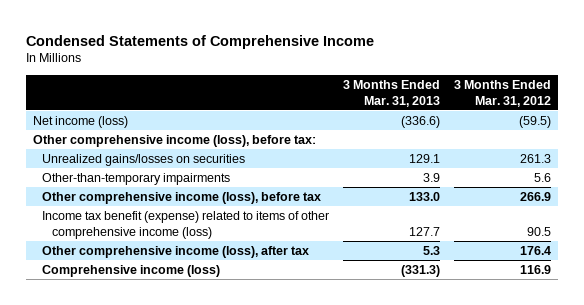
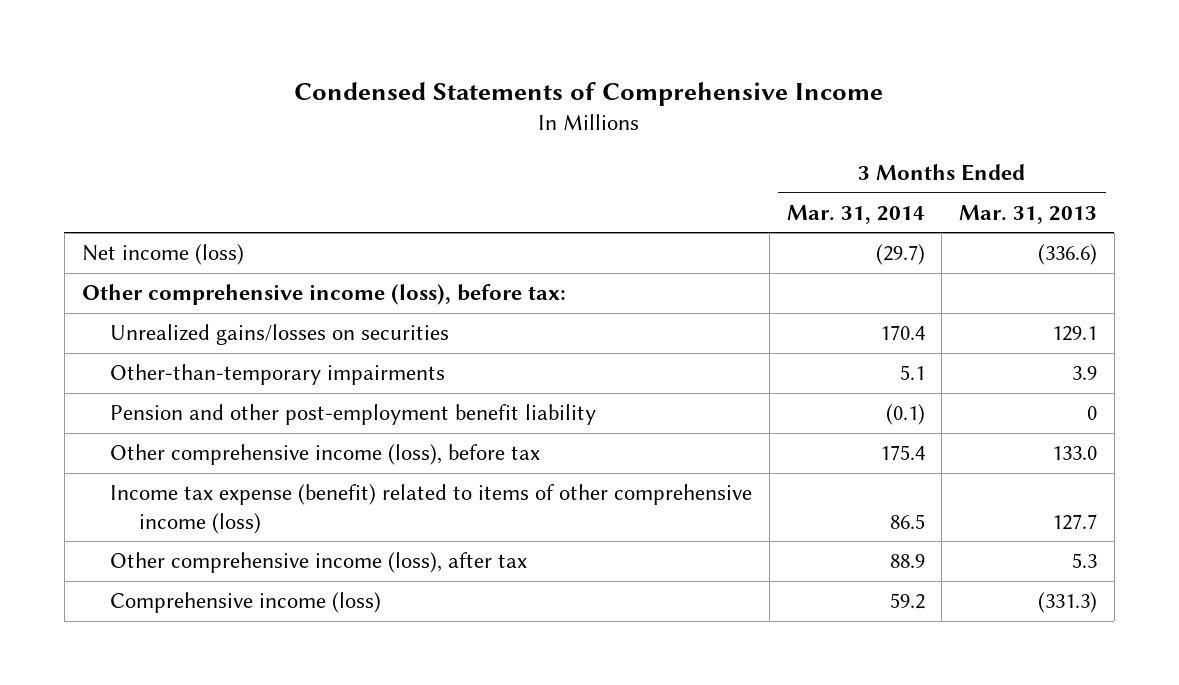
- | 3 Months Ended Mar. 31, 2013 | 3 Months Ended Mar. 31, 2012
+ | 3 Months Ended Mar. 31, 2014 | 3 Months Ended Mar. 31, 2013
+ Pension and other post-employment benefit liability | (0.1) | 0
- Income tax benefit (expense) related to items of other comprehensive income (loss) | 127.7 | 90.5
+ Income tax expense (benefit) related to items of other comprehensive income (loss) | 86.5 | 127.7

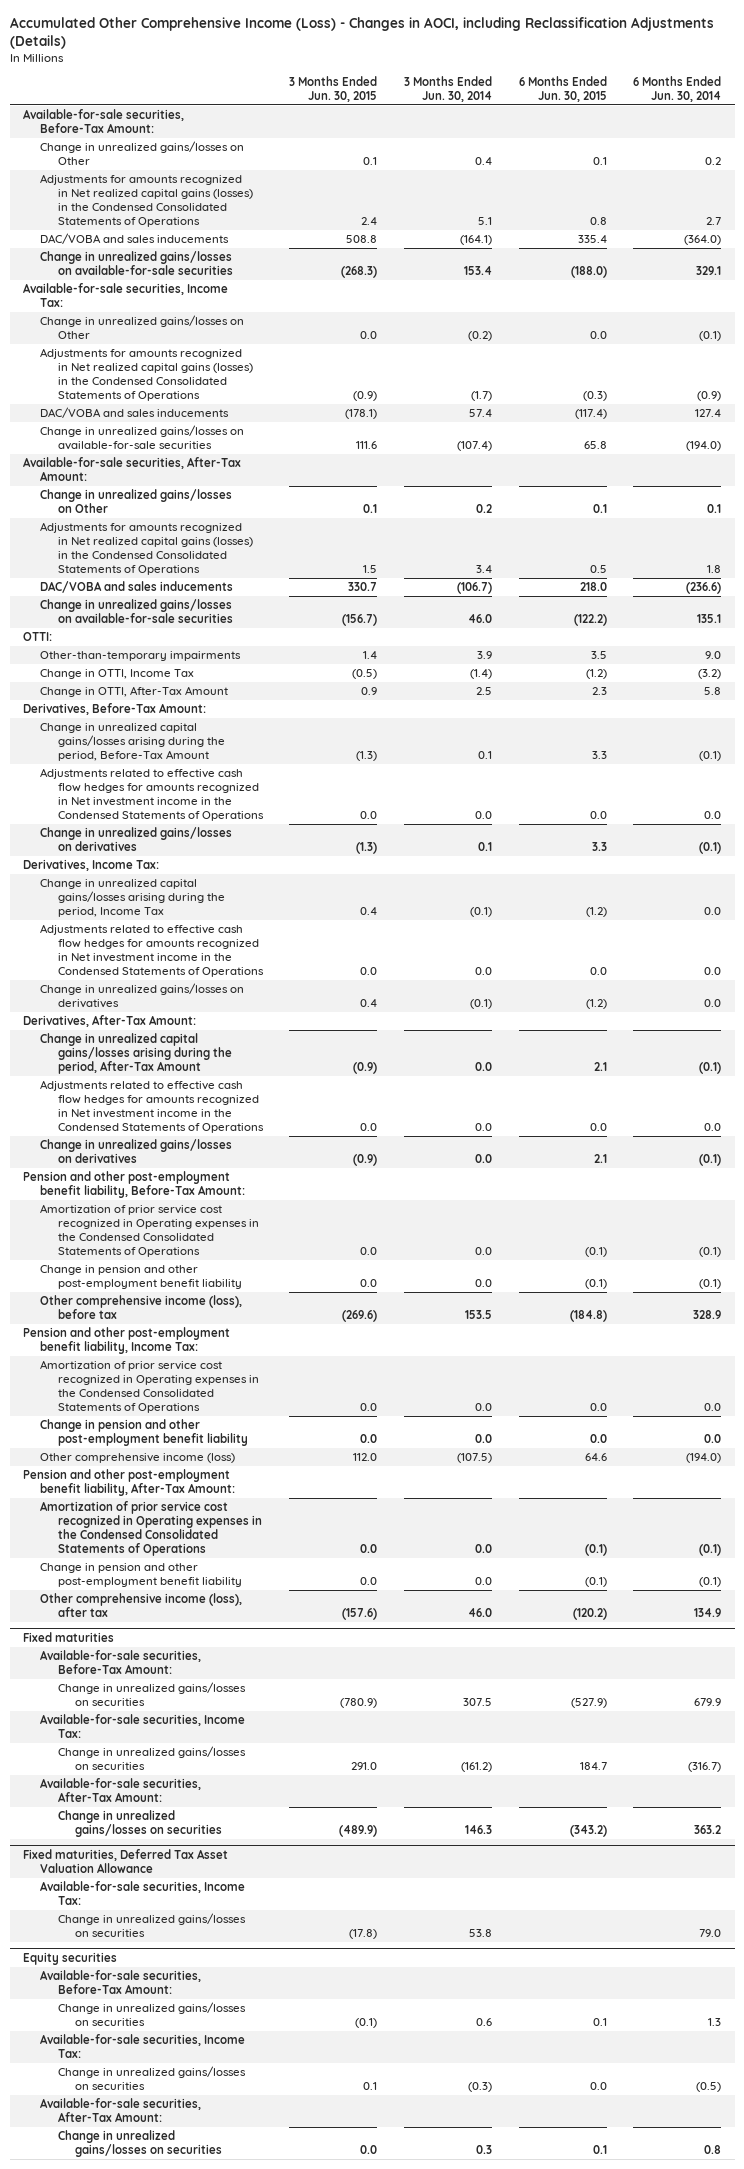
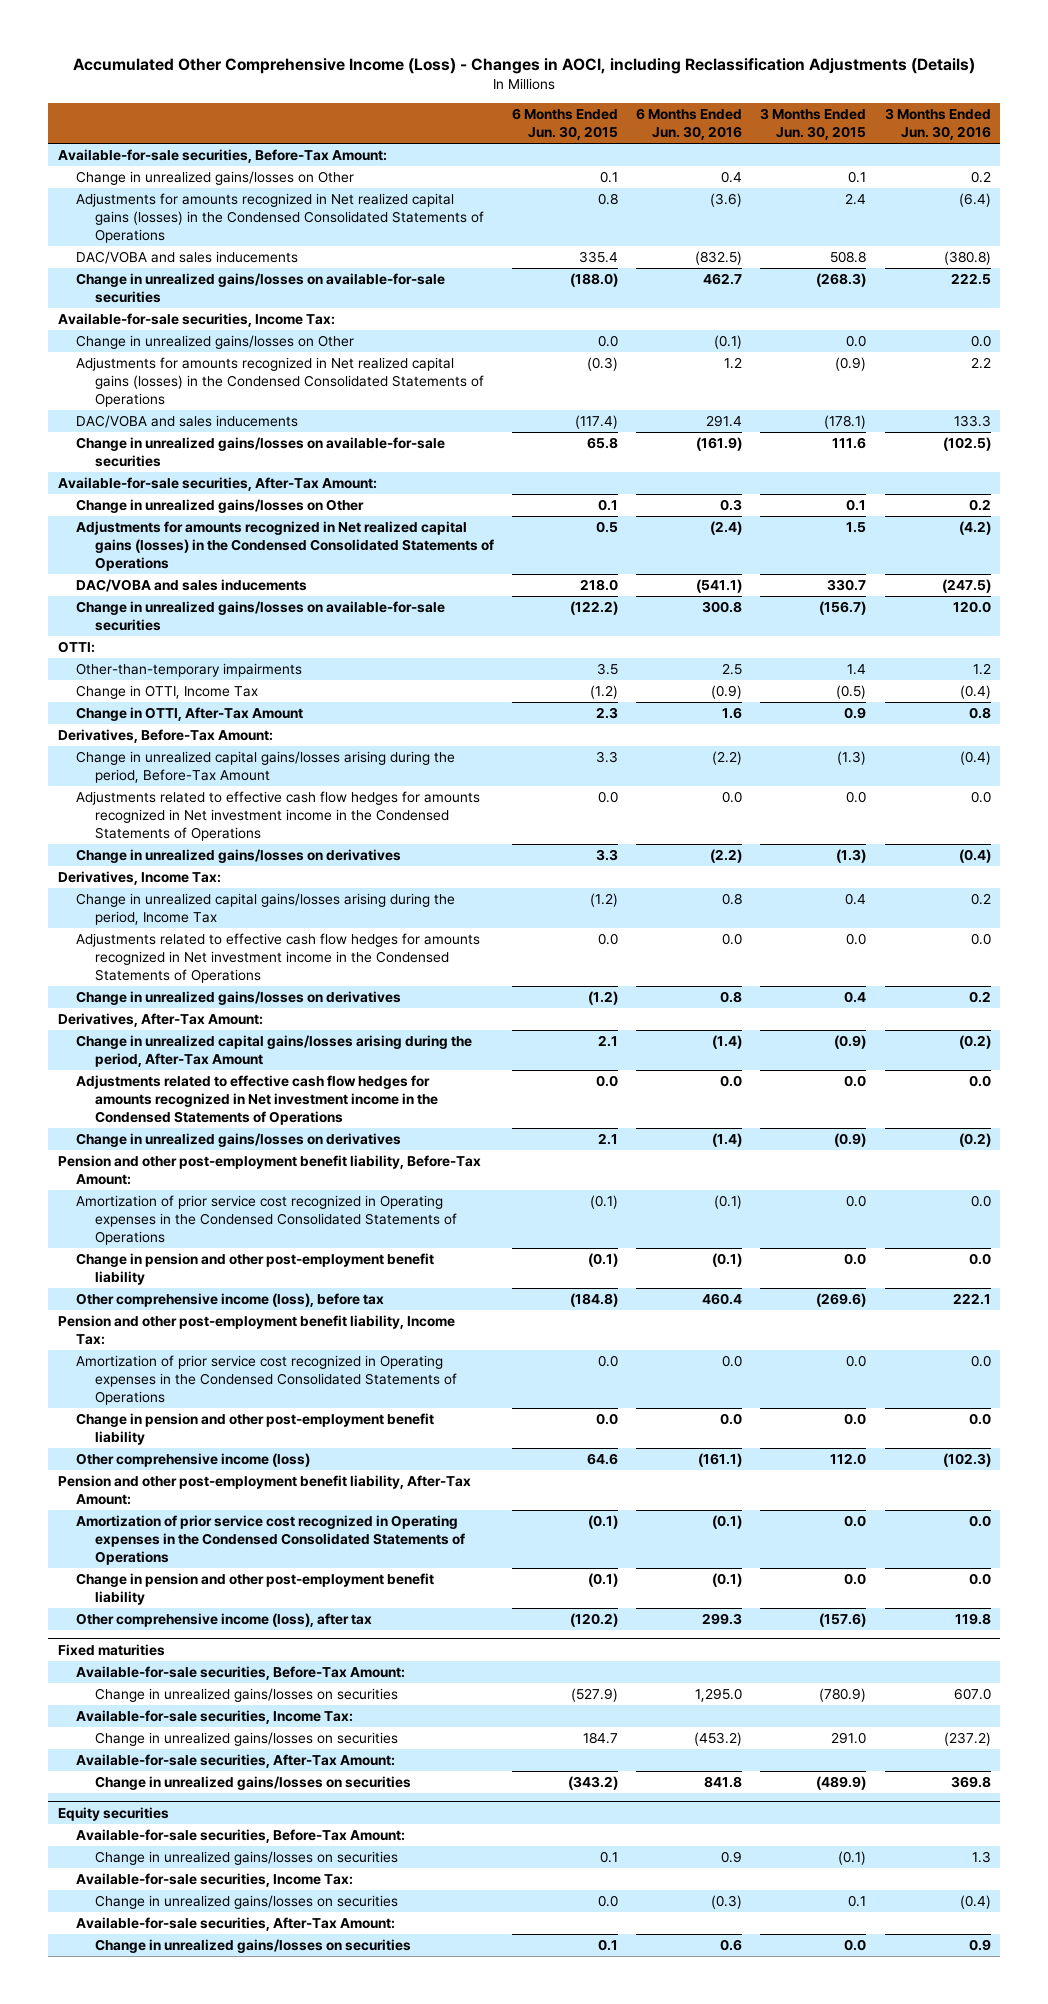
- | 3 Months Ended Jun. 30, 2015 | 3 Months Ended Jun. 30, 2014 | 6 Months Ended Jun. 30, 2015 | 6 Months Ended Jun. 30, 2014
+ | 6 Months Ended Jun. 30, 2015 | 6 Months Ended Jun. 30, 2016 | 3 Months Ended Jun. 30, 2015 | 3 Months Ended Jun. 30, 2016
- Fixed maturities, Deferred Tax Asset Valuation Allowance
- Available-for-sale securities, Income Tax:
- Change in unrealized gains/losses on securities | (17.8) | 53.8 | | 79.0

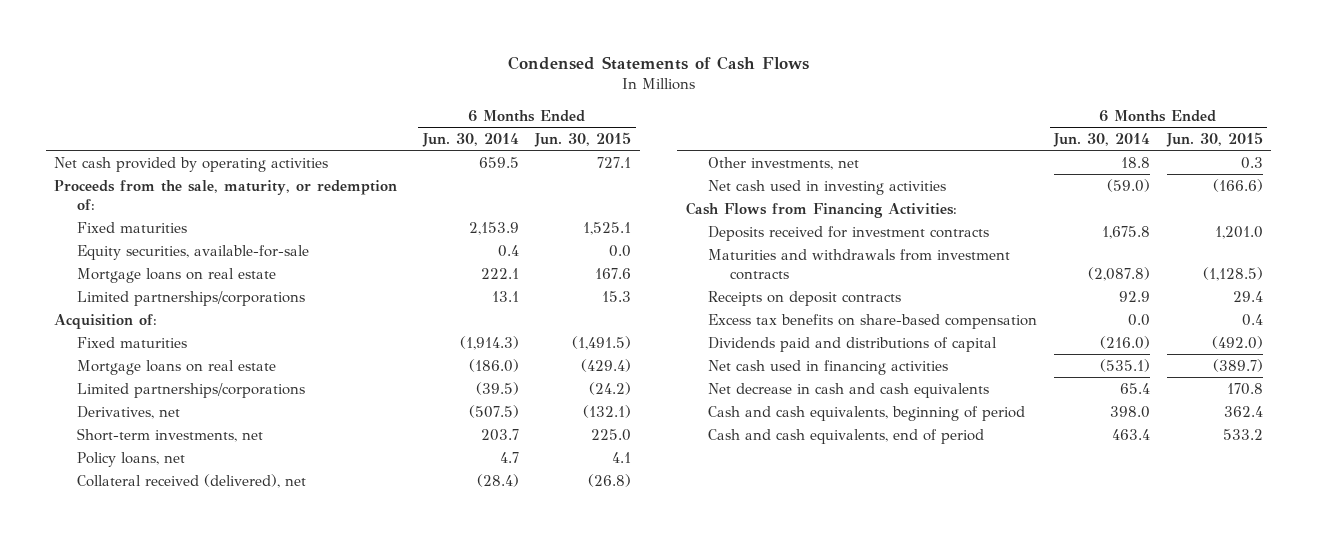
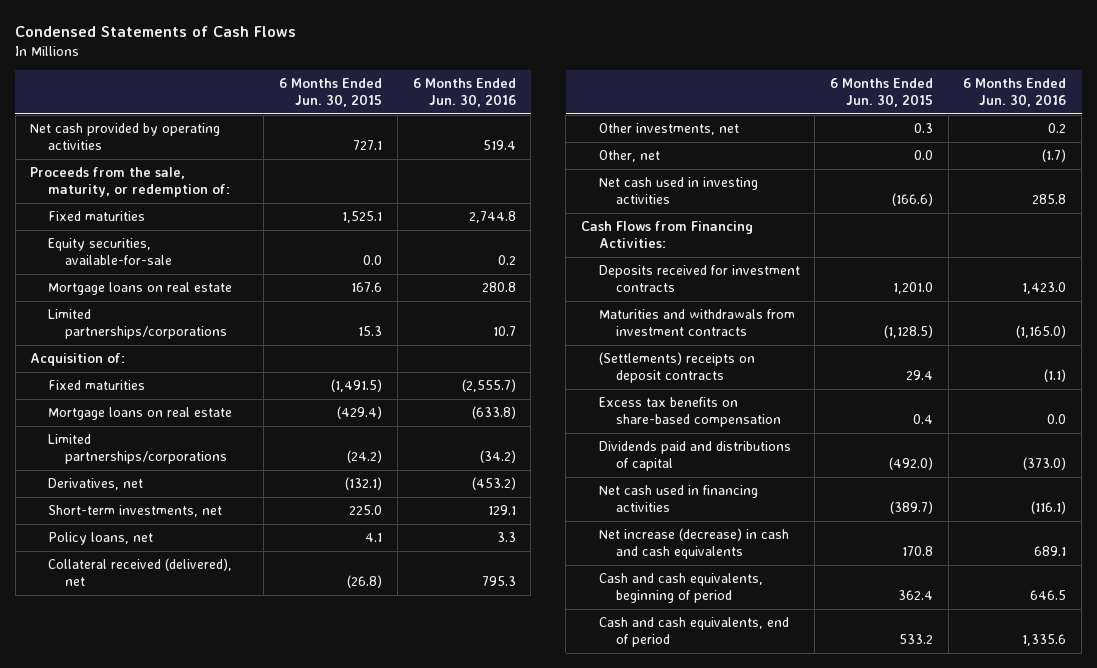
- | 6 Months Ended Jun. 30, 2014 | 6 Months Ended Jun. 30, 2015
+ | 6 Months Ended Jun. 30, 2015 | 6 Months Ended Jun. 30, 2016
+ Other, net | 0.0 | (1.7)
- Receipts on deposit contracts | 92.9 | 29.4
+ (Settlements) receipts on deposit contracts | 29.4 | (1.1)
- Net decrease in cash and cash equivalents | 65.4 | 170.8
+ Net increase (decrease) in cash and cash equivalents | 170.8 | 689.1

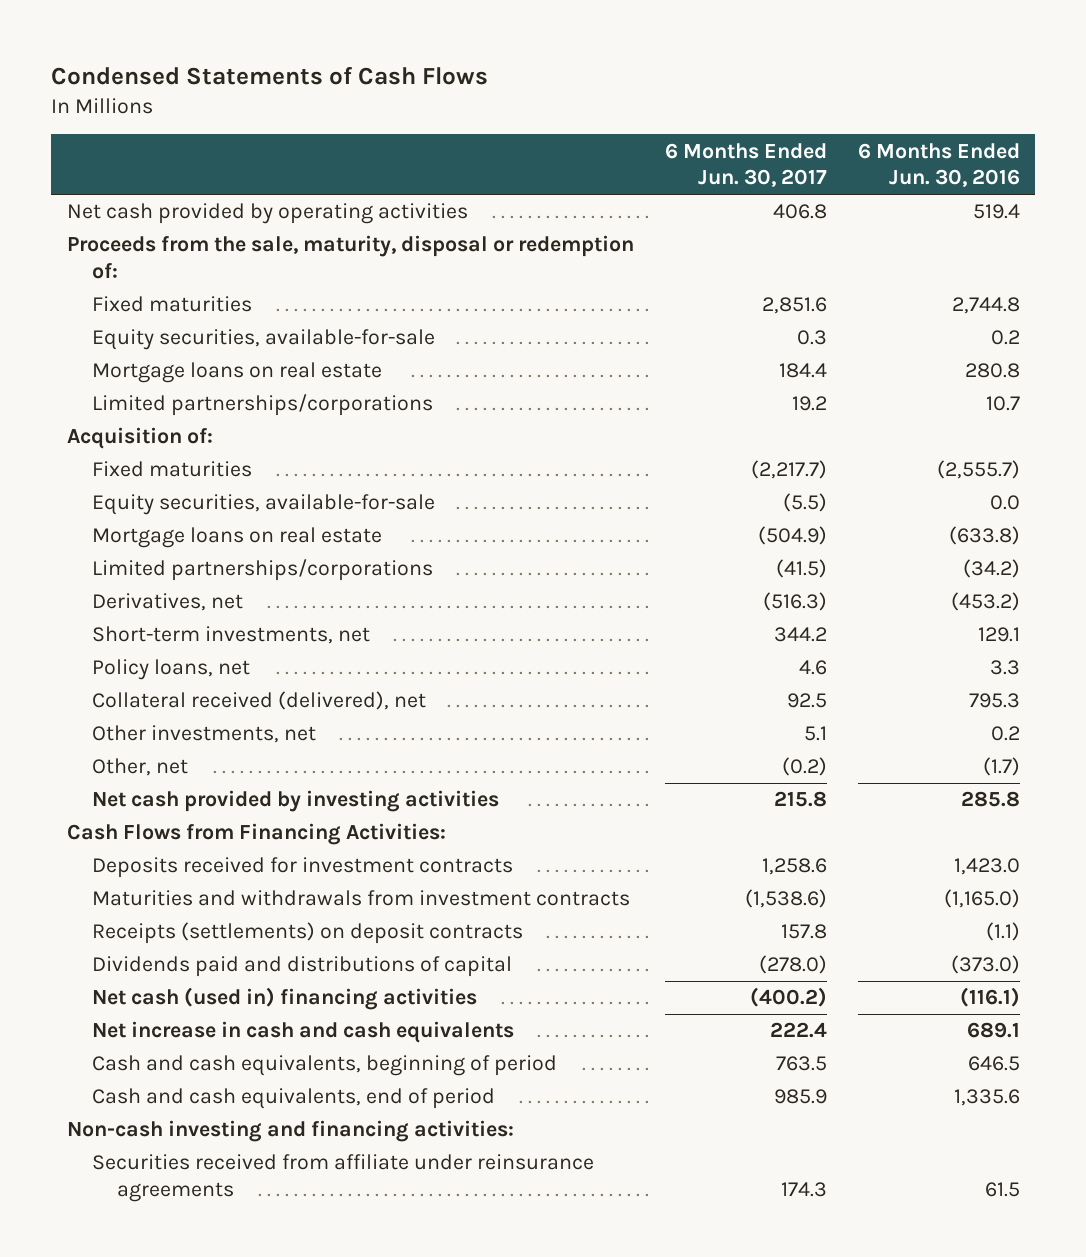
- | 6 Months Ended Jun. 30, 2015 | 6 Months Ended Jun. 30, 2016
+ | 6 Months Ended Jun. 30, 2017 | 6 Months Ended Jun. 30, 2016
- Proceeds from the sale, maturity, or redemption of:
+ Proceeds from the sale, maturity, disposal or redemption of:
+ Equity securities, available-for-sale | (5.5) | 0.0
- Net cash used in investing activities | (166.6) | 285.8
+ Net cash provided by investing activities | 215.8 | 285.8
- (Settlements) receipts on deposit contracts | 29.4 | (1.1)
- Excess tax benefits on share-based compensation | 0.4 | 0.0
+ Receipts (settlements) on deposit contracts | 157.8 | (1.1)
- Net cash used in financing activities | (389.7) | (116.1)
- Net increase (decrease) in cash and cash equivalents | 170.8 | 689.1
+ Net cash (used in) financing activities | (400.2) | (116.1)
+ Net increase in cash and cash equivalents | 222.4 | 689.1
+ Non-cash investing and financing activities:
+ Securities received from affiliate under reinsurance agreements | 174.3 | 61.5

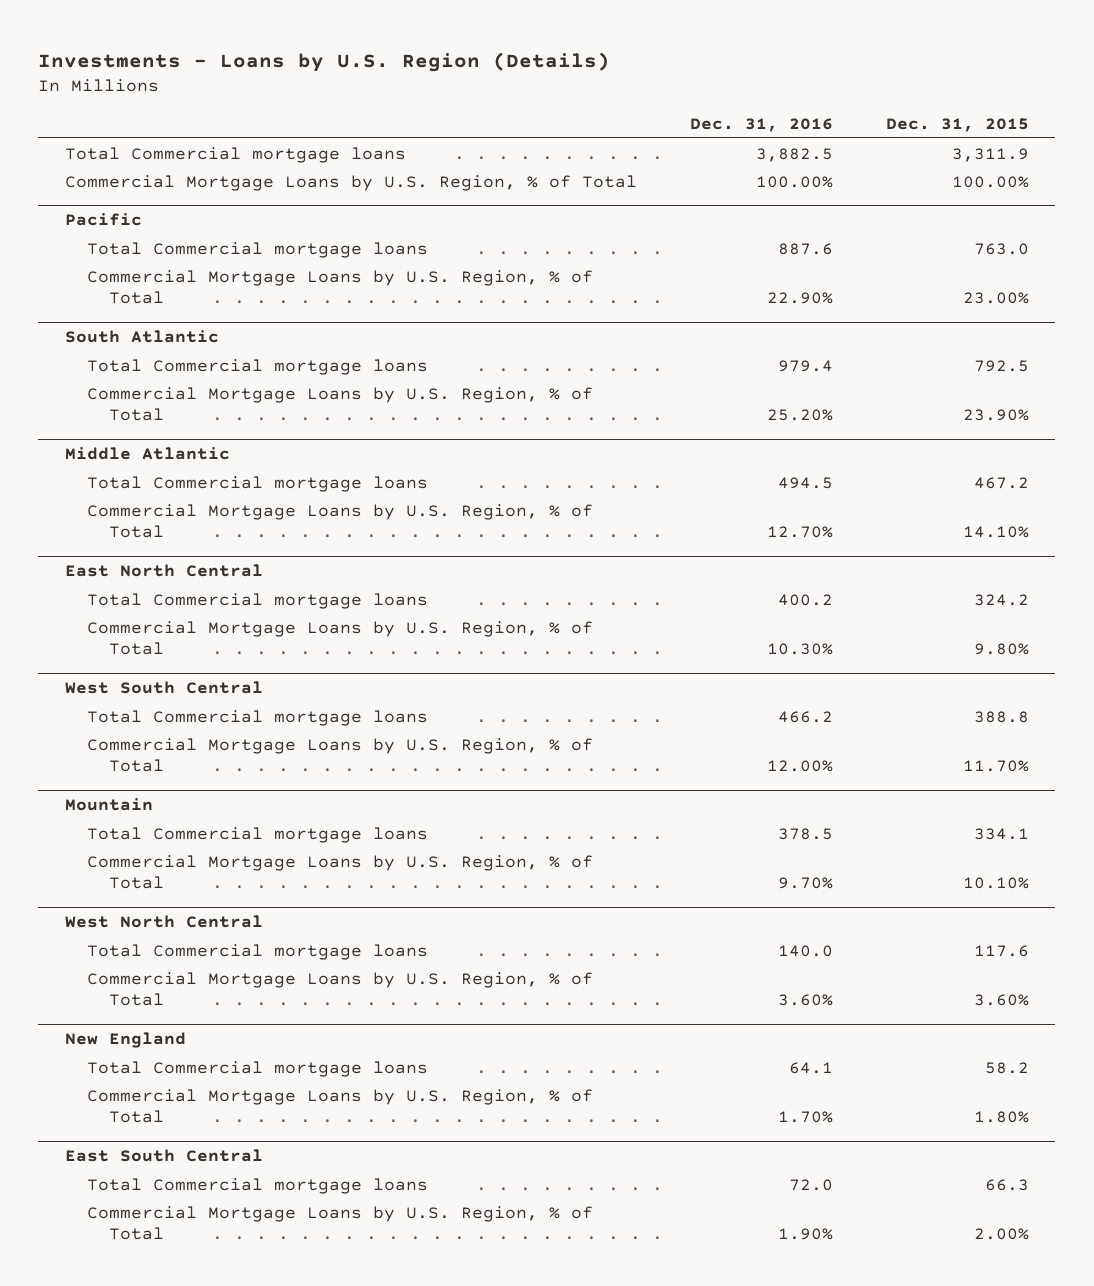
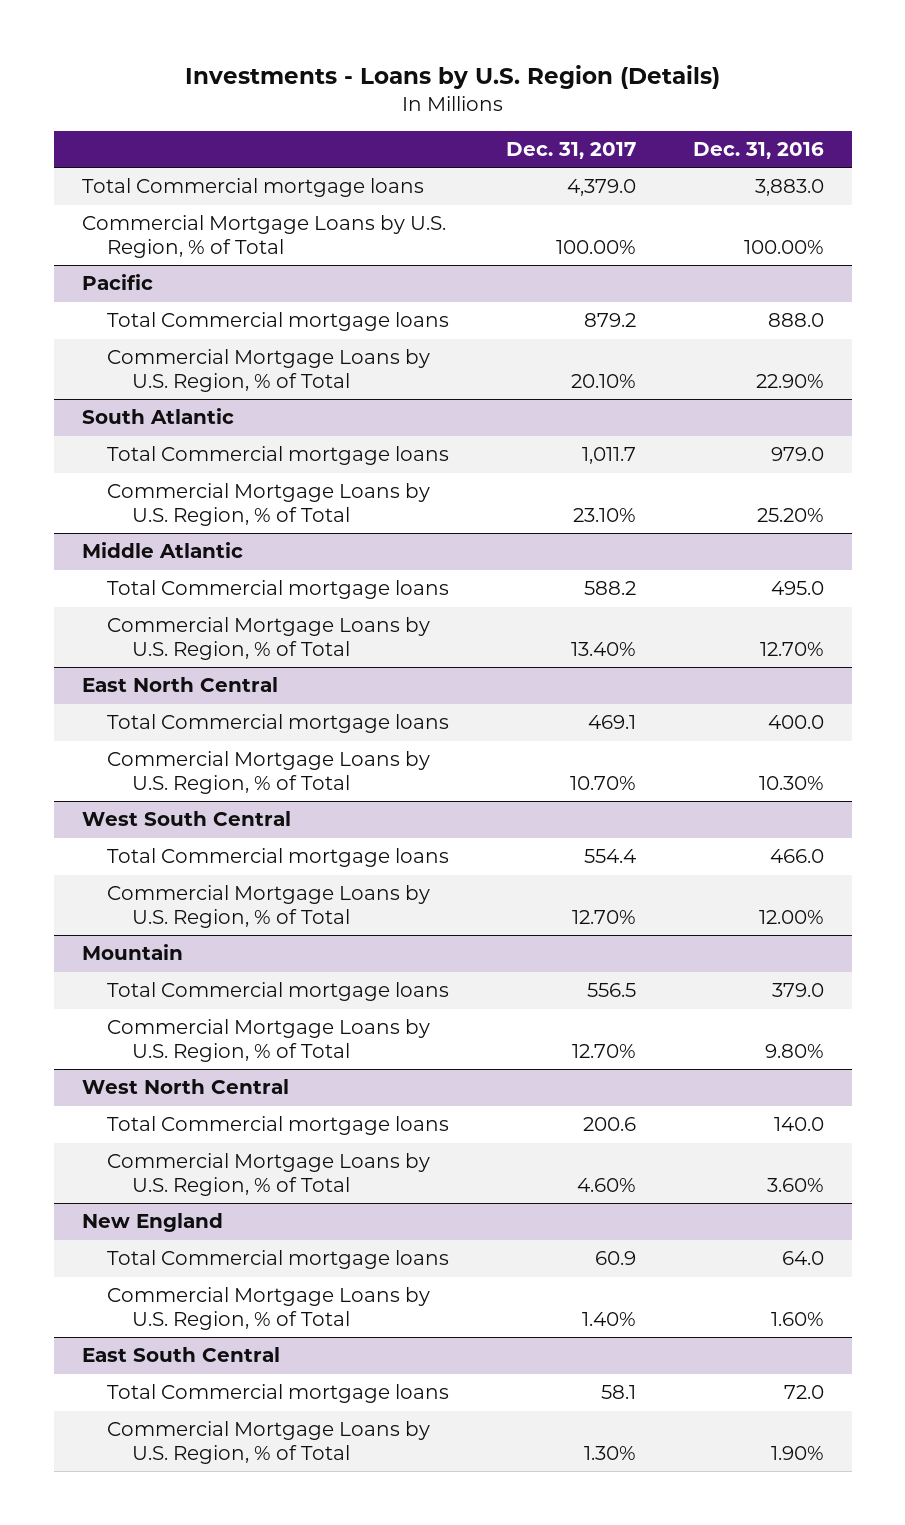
- | Dec. 31, 2016 | Dec. 31, 2015
+ | Dec. 31, 2017 | Dec. 31, 2016
- Total Commercial mortgage loans | 3,882.5 | 3,311.9
+ Total Commercial mortgage loans | 4,379.0 | 3,883.0
@ Pacific
- Total Commercial mortgage loans | 887.6 | 763.0
+ Total Commercial mortgage loans | 879.2 | 888.0
@ South Atlantic
- Total Commercial mortgage loans | 979.4 | 792.5
+ Total Commercial mortgage loans | 1,011.7 | 979.0
@ Middle Atlantic
- Total Commercial mortgage loans | 494.5 | 467.2
+ Total Commercial mortgage loans | 588.2 | 495.0
@ East North Central
- Total Commercial mortgage loans | 400.2 | 324.2
+ Total Commercial mortgage loans | 469.1 | 400.0
@ West South Central
- Total Commercial mortgage loans | 466.2 | 388.8
+ Total Commercial mortgage loans | 554.4 | 466.0
@ Mountain
- Total Commercial mortgage loans | 378.5 | 334.1
- Commercial Mortgage Loans by U.S. Region, % of Total | 9.70% | 10.10%
+ Total Commercial mortgage loans | 556.5 | 379.0
+ Commercial Mortgage Loans by U.S. Region, % of Total | 12.70% | 9.80%
@ New England
- Total Commercial mortgage loans | 64.1 | 58.2
- Commercial Mortgage Loans by U.S. Region, % of Total | 1.70% | 1.80%
+ Total Commercial mortgage loans | 60.9 | 64.0
+ Commercial Mortgage Loans by U.S. Region, % of Total | 1.40% | 1.60%

